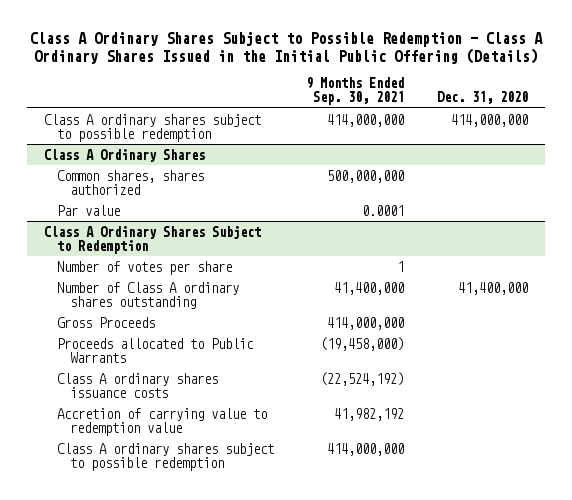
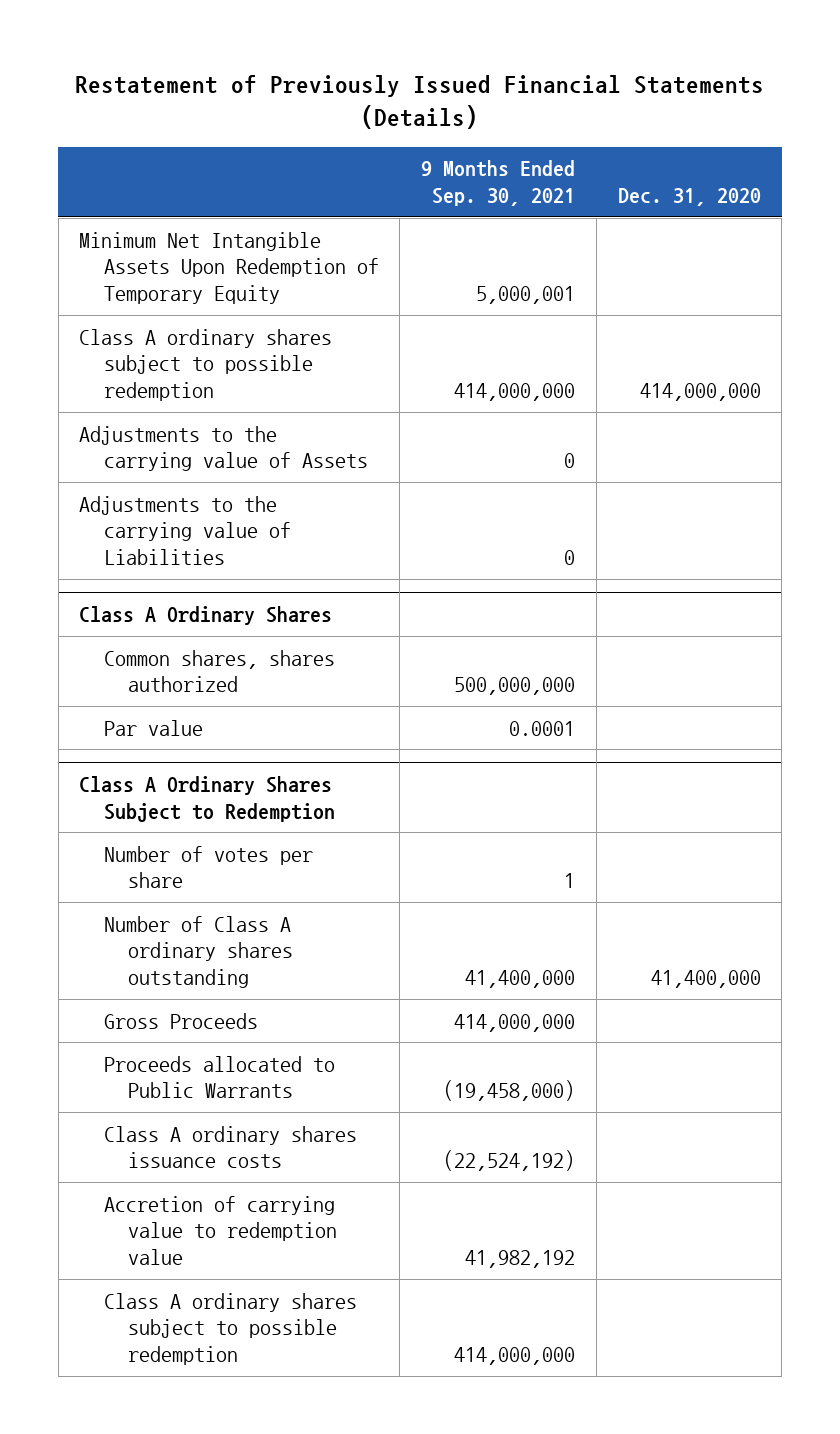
- Class A Ordinary Shares Subject to Possible Redemption - Class A Ordinary Shares Issued in the Initial Public Offering (Details)
+ Restatement of Previously Issued Financial Statements (Details)
+ Minimum Net Intangible Assets Upon Redemption of Temporary Equity | 5,000,001 |
+ Adjustments to the carrying value of Assets | 0 |
+ Adjustments to the carrying value of Liabilities | 0 |

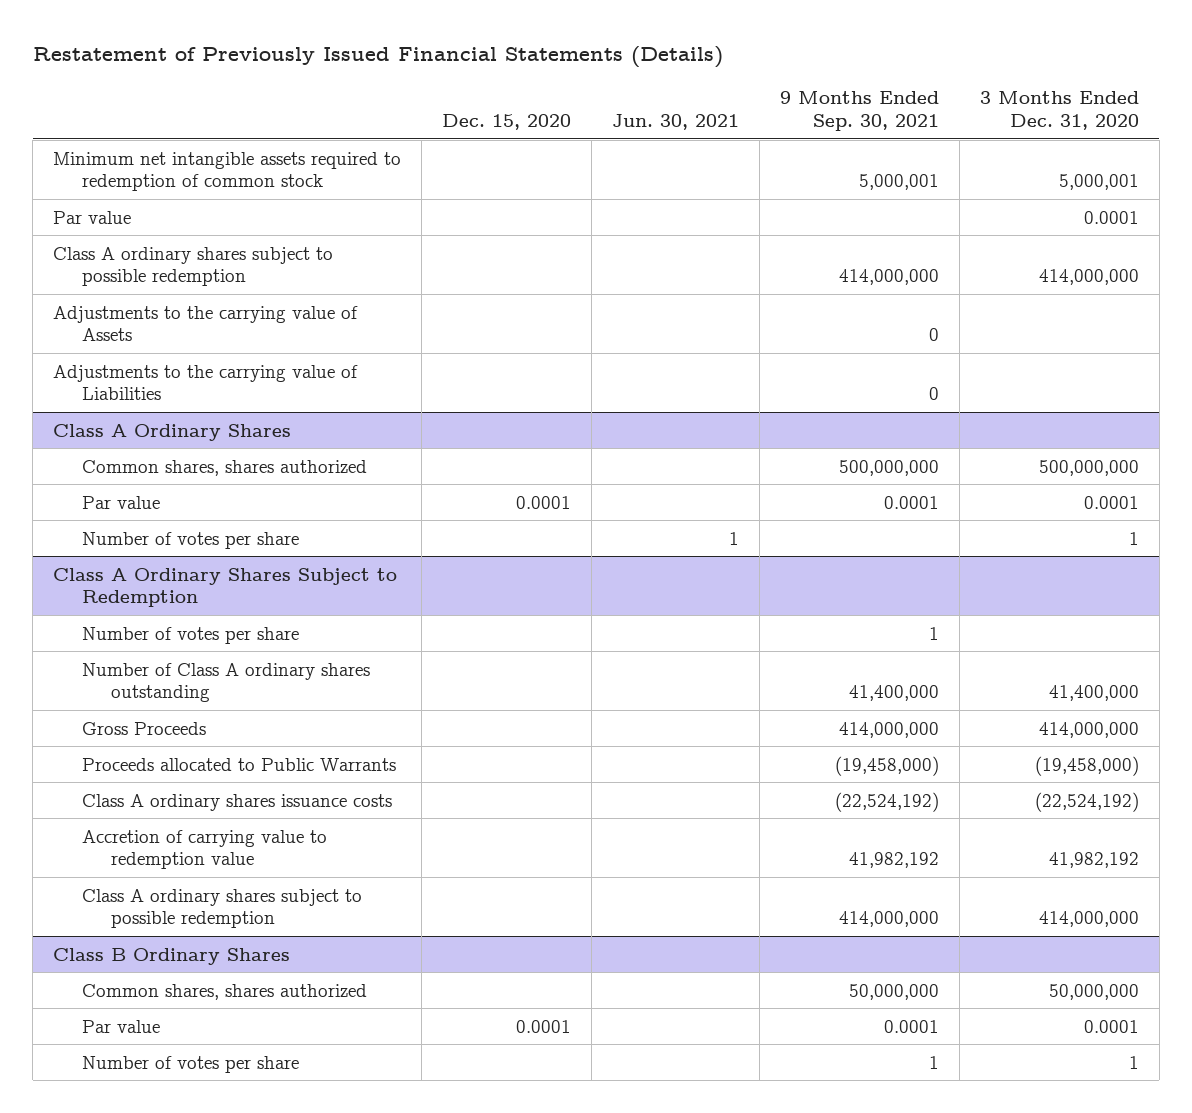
- | 9 Months Ended Sep. 30, 2021 | Dec. 31, 2020
+ | Dec. 15, 2020 | Jun. 30, 2021 | 9 Months Ended Sep. 30, 2021 | 3 Months Ended Dec. 31, 2020
- Minimum Net Intangible Assets Upon Redemption of Temporary Equity | 5,000,001 |
+ Minimum net intangible assets required to redemption of common stock | | | 5,000,001 | 5,000,001
+ Par value | | | | 0.0001
@ Class A Ordinary Shares
+ Number of votes per share | | 1 | | 1
+ Class B Ordinary Shares
+ Common shares, shares authorized | | | 50,000,000 | 50,000,000
+ Par value | 0.0001 | | 0.0001 | 0.0001
+ Number of votes per share | | | 1 | 1

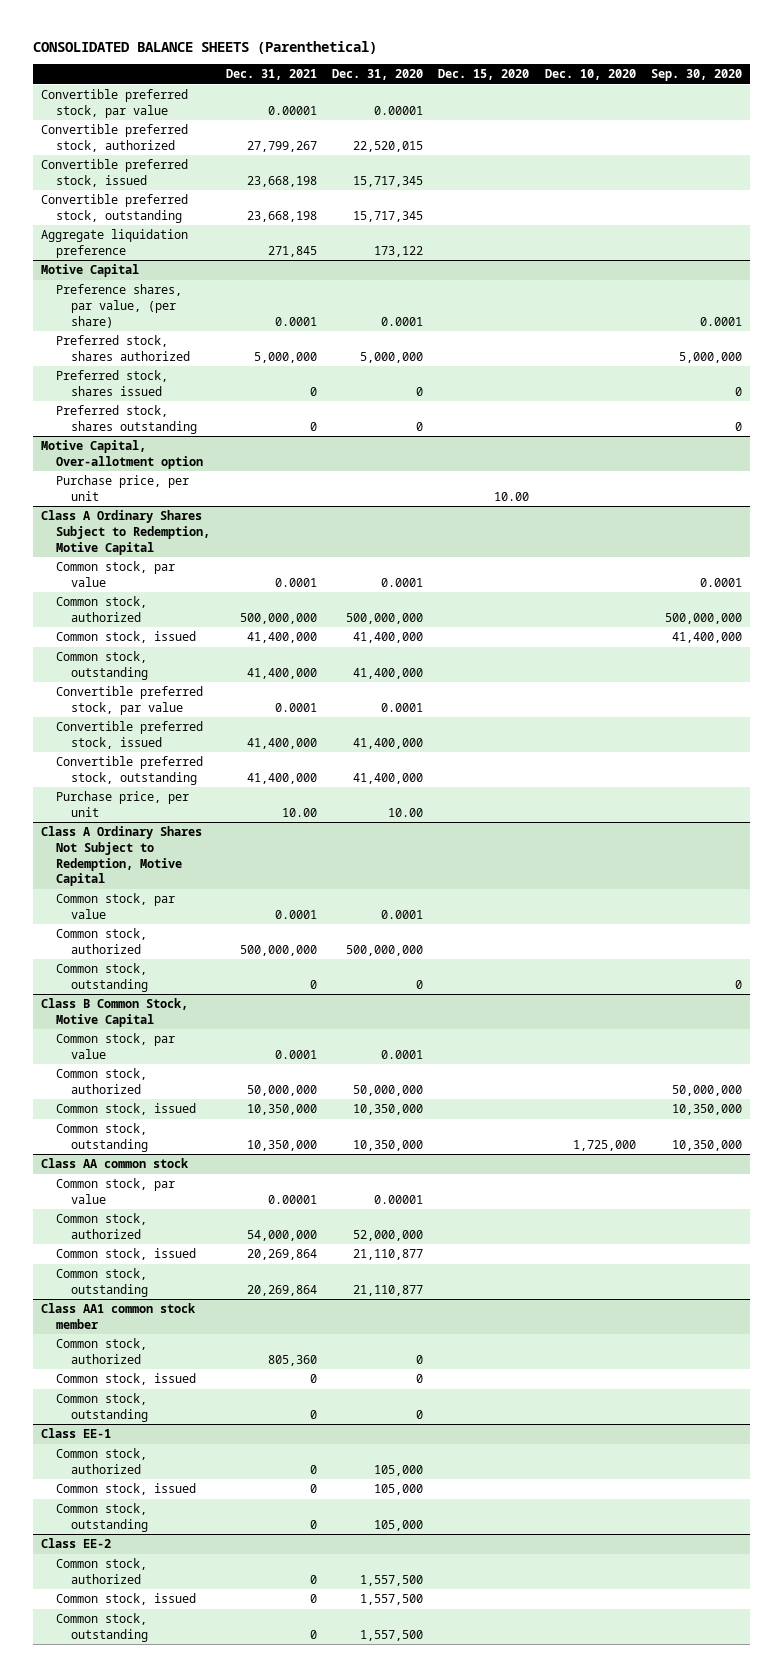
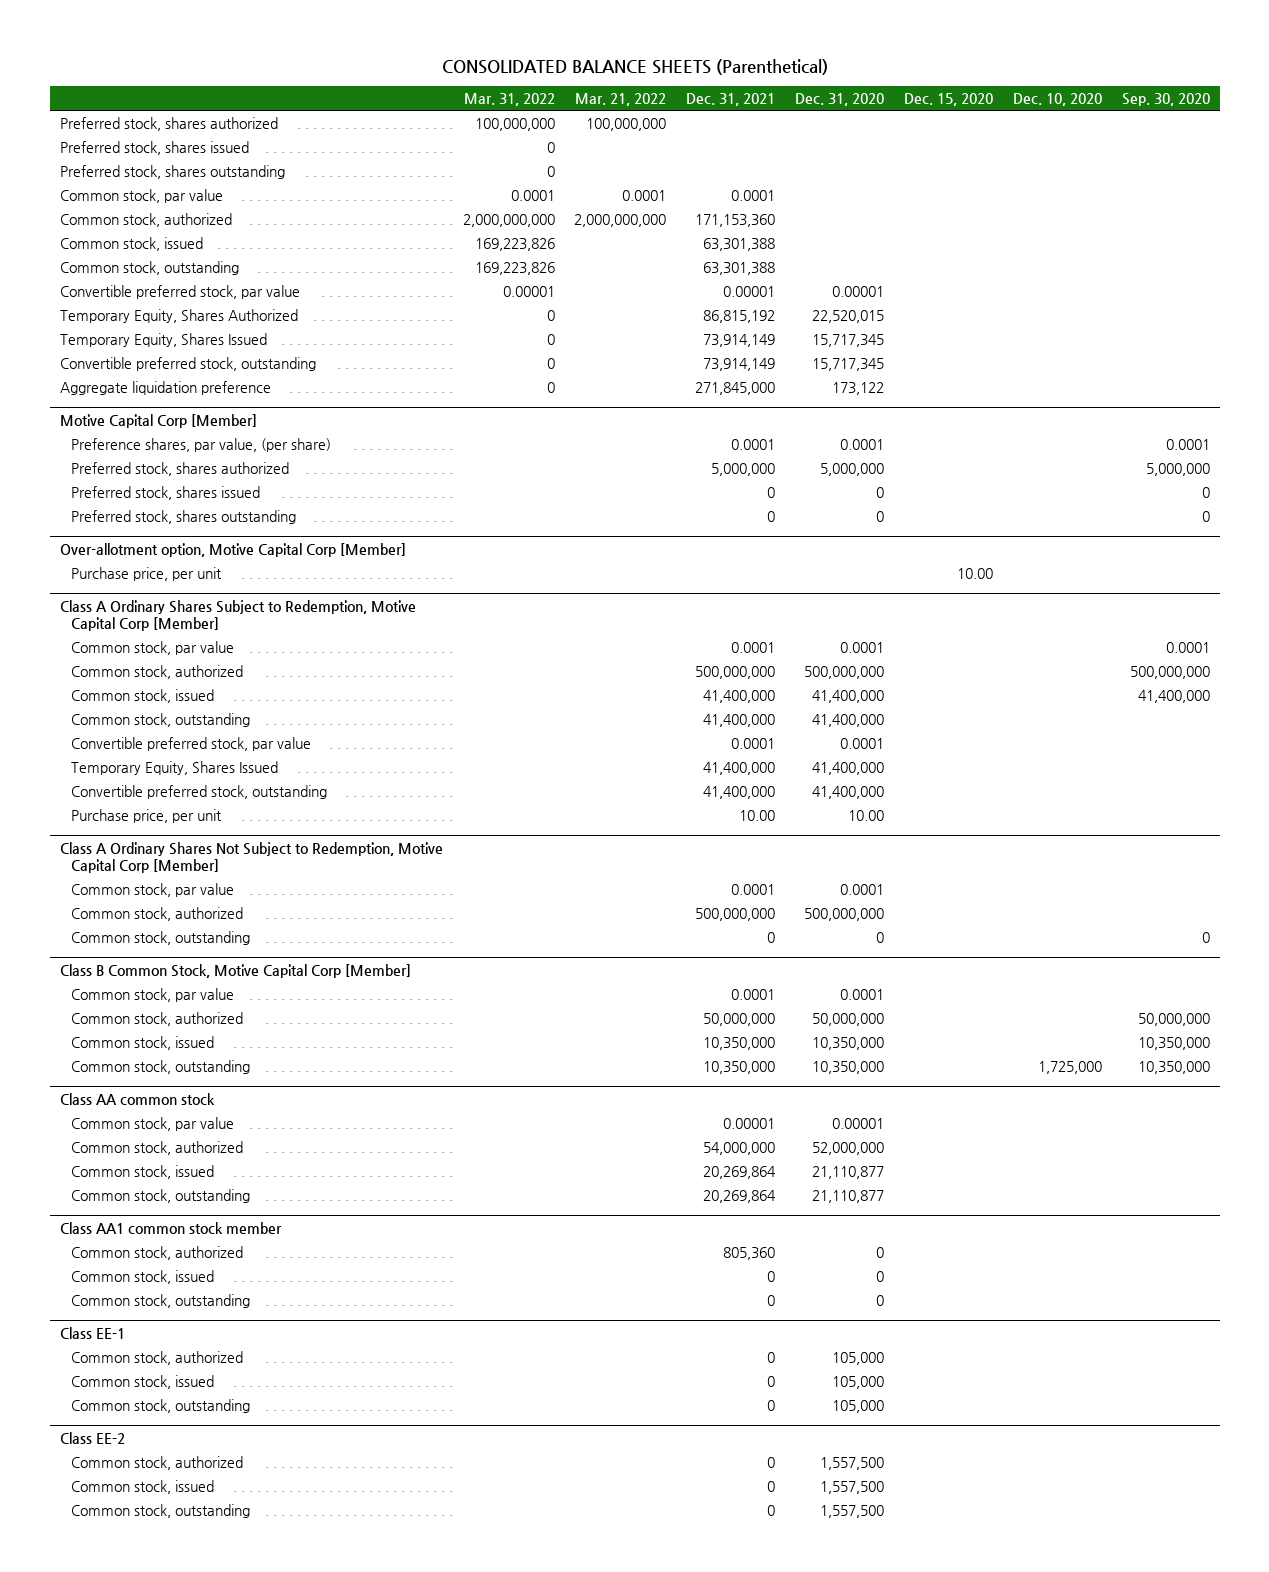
- | Dec. 31, 2021 | Dec. 31, 2020 | Dec. 15, 2020 | Dec. 10, 2020 | Sep. 30, 2020
+ | Mar. 31, 2022 | Mar. 21, 2022 | Dec. 31, 2021 | Dec. 31, 2020 | Dec. 15, 2020 | Dec. 10, 2020 | Sep. 30, 2020
+ Preferred stock, shares authorized | 100,000,000 | 100,000,000 | | | | |
+ Preferred stock, shares issued | 0 | | | | | |
+ Preferred stock, shares outstanding | 0 | | | | | |
+ Common stock, par value | 0.0001 | 0.0001 | 0.0001 | | | |
+ Common stock, authorized | 2,000,000,000 | 2,000,000,000 | 171,153,360 | | | |
+ Common stock, issued | 169,223,826 | | 63,301,388 | | | |
+ Common stock, outstanding | 169,223,826 | | 63,301,388 | | | |
- Convertible preferred stock, authorized | 27,799,267 | 22,520,015 | | |
- Convertible preferred stock, issued | 23,668,198 | 15,717,345 | | |
- Convertible preferred stock, outstanding | 23,668,198 | 15,717,345 | | |
- Aggregate liquidation preference | 271,845 | 173,122 | | |
- Motive Capital
+ Temporary Equity, Shares Authorized | 0 | | 86,815,192 | 22,520,015 | | |
+ Temporary Equity, Shares Issued | 0 | | 73,914,149 | 15,717,345 | | |
+ Convertible preferred stock, outstanding | 0 | | 73,914,149 | 15,717,345 | | |
+ Aggregate liquidation preference | 0 | | 271,845,000 | 173,122 | | |
+ Motive Capital Corp [Member]
- Motive Capital, Over-allotment option
+ Over-allotment option, Motive Capital Corp [Member]
- Class A Ordinary Shares Subject to Redemption, Motive Capital
+ Class A Ordinary Shares Subject to Redemption, Motive Capital Corp [Member]
- Convertible preferred stock, issued | 41,400,000 | 41,400,000 | | |
+ Temporary Equity, Shares Issued | | | 41,400,000 | 41,400,000 | | |
- Class A Ordinary Shares Not Subject to Redemption, Motive Capital
+ Class A Ordinary Shares Not Subject to Redemption, Motive Capital Corp [Member]
- Class B Common Stock, Motive Capital
+ Class B Common Stock, Motive Capital Corp [Member]

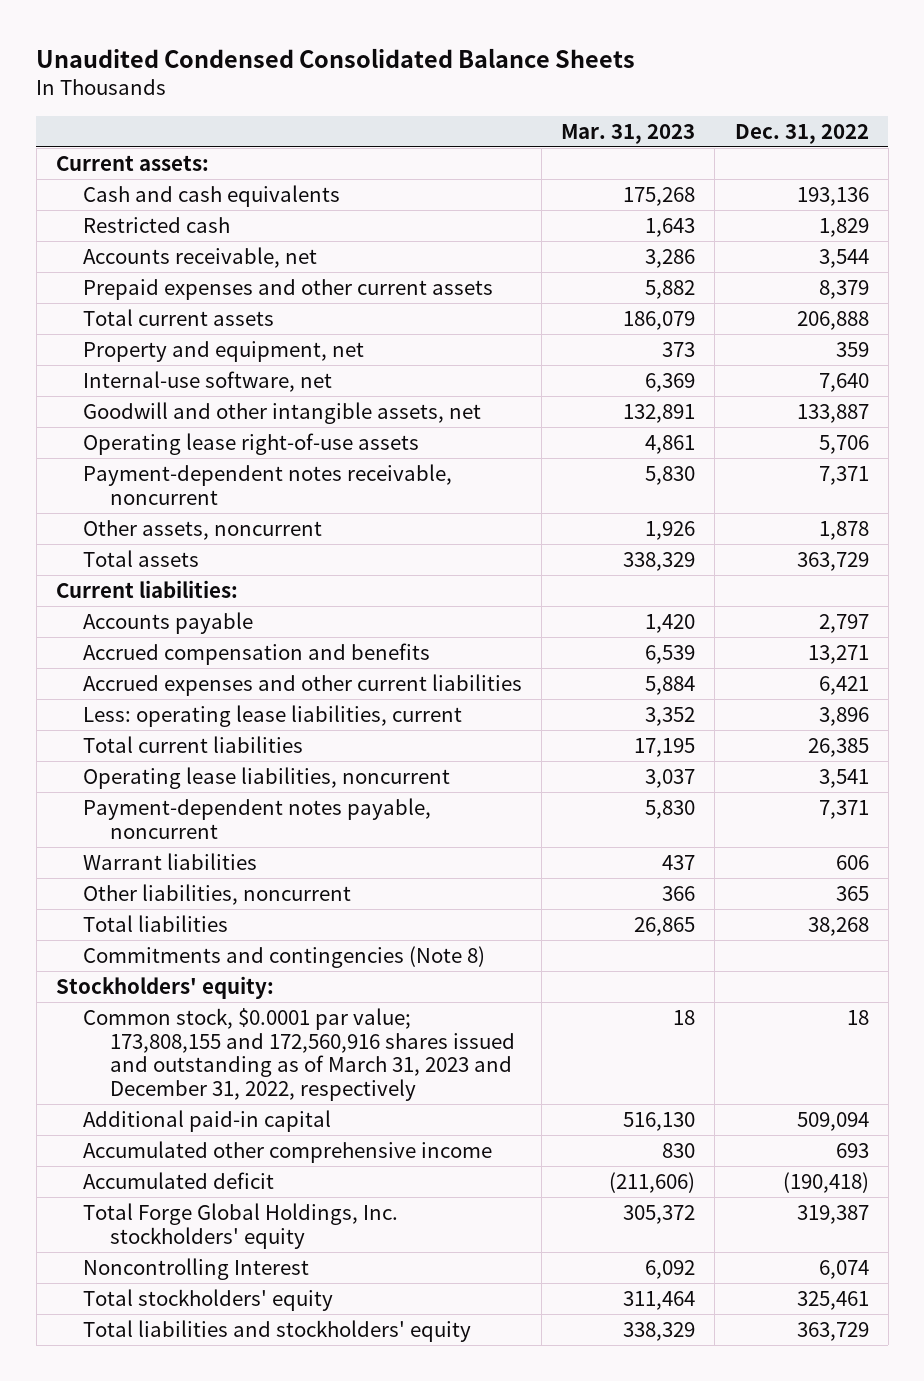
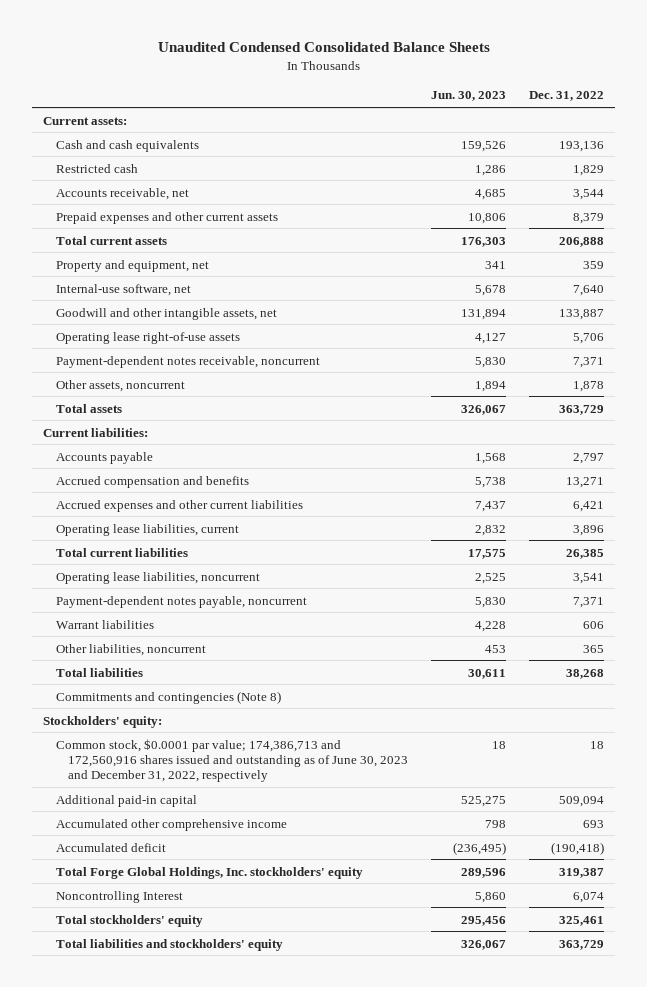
- | Mar. 31, 2023 | Dec. 31, 2022
+ | Jun. 30, 2023 | Dec. 31, 2022
- Less: operating lease liabilities, current | 3,352 | 3,896
+ Operating lease liabilities, current | 2,832 | 3,896
- Common stock, $0.0001 par value; 173,808,155 and 172,560,916 shares issued and outstanding as of March 31, 2023 and December 31, 2022, respectively | 18 | 18
+ Common stock, $0.0001 par value; 174,386,713 and 172,560,916 shares issued and outstanding as of June 30, 2023 and December 31, 2022, respectively | 18 | 18

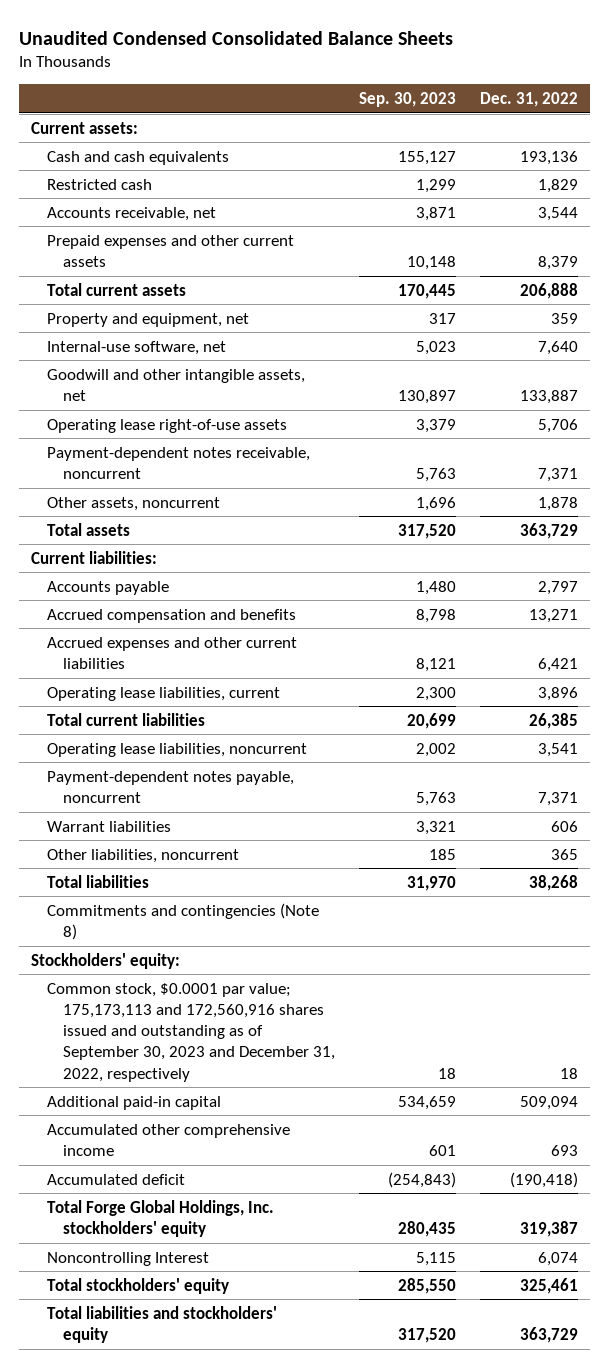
- | Jun. 30, 2023 | Dec. 31, 2022
+ | Sep. 30, 2023 | Dec. 31, 2022
- Common stock, $0.0001 par value; 174,386,713 and 172,560,916 shares issued and outstanding as of June 30, 2023 and December 31, 2022, respectively | 18 | 18
+ Common stock, $0.0001 par value; 175,173,113 and 172,560,916 shares issued and outstanding as of September 30, 2023 and December 31, 2022, respectively | 18 | 18

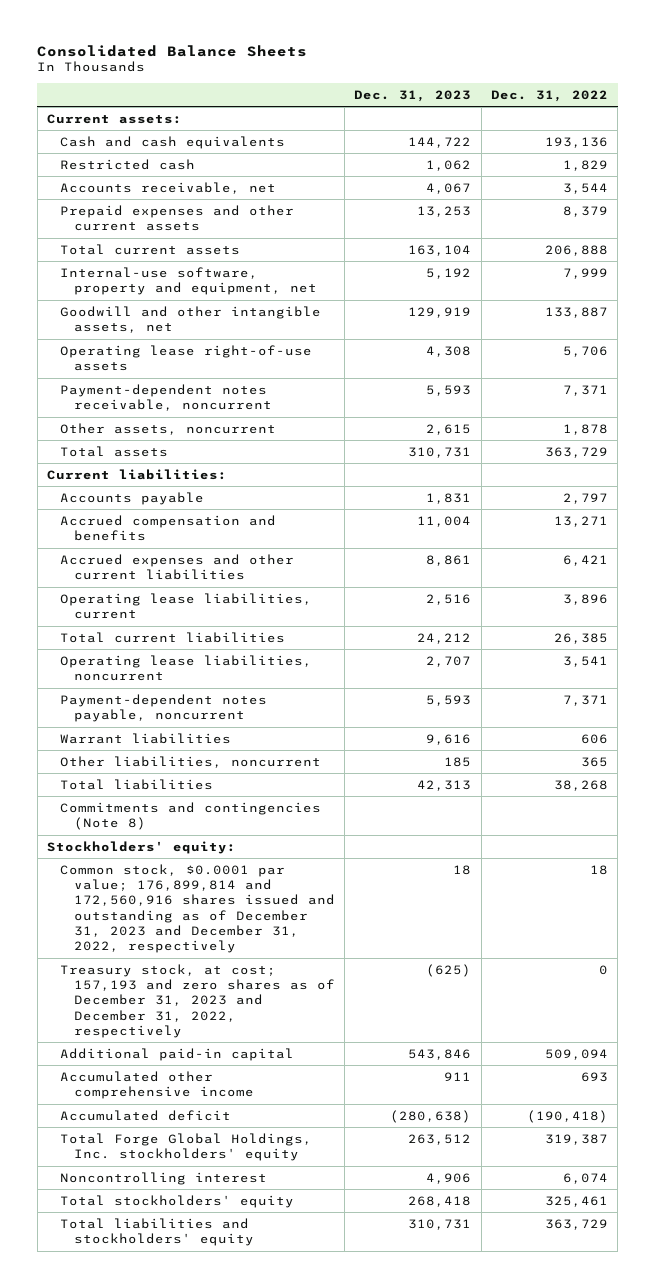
- Unaudited Condensed Consolidated Balance Sheets
+ Consolidated Balance Sheets
- | Sep. 30, 2023 | Dec. 31, 2022
+ | Dec. 31, 2023 | Dec. 31, 2022
- Property and equipment, net | 317 | 359
- Internal-use software, net | 5,023 | 7,640
+ Internal-use software, property and equipment, net | 5,192 | 7,999
- Common stock, $0.0001 par value; 175,173,113 and 172,560,916 shares issued and outstanding as of September 30, 2023 and December 31, 2022, respectively | 18 | 18
+ Common stock, $0.0001 par value; 176,899,814 and 172,560,916 shares issued and outstanding as of December 31, 2023 and December 31, 2022, respectively | 18 | 18
+ Treasury stock, at cost; 157,193 and zero shares as of December 31, 2023 and December 31, 2022, respectively | (625) | 0
- Noncontrolling Interest | 5,115 | 6,074
+ Noncontrolling interest | 4,906 | 6,074

